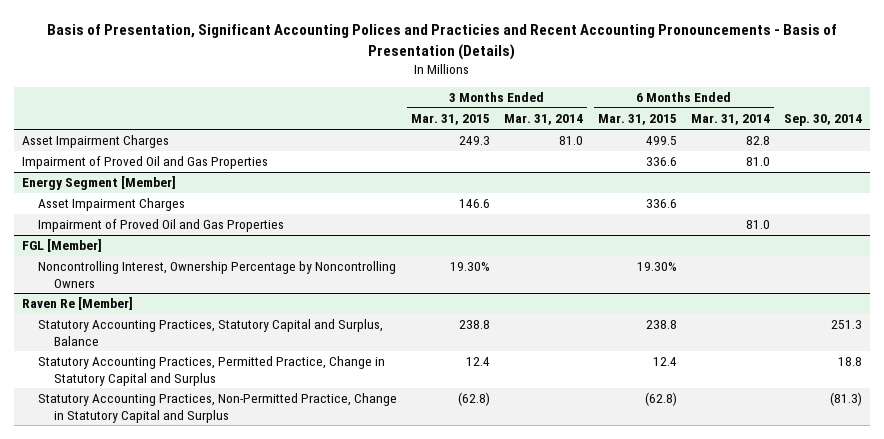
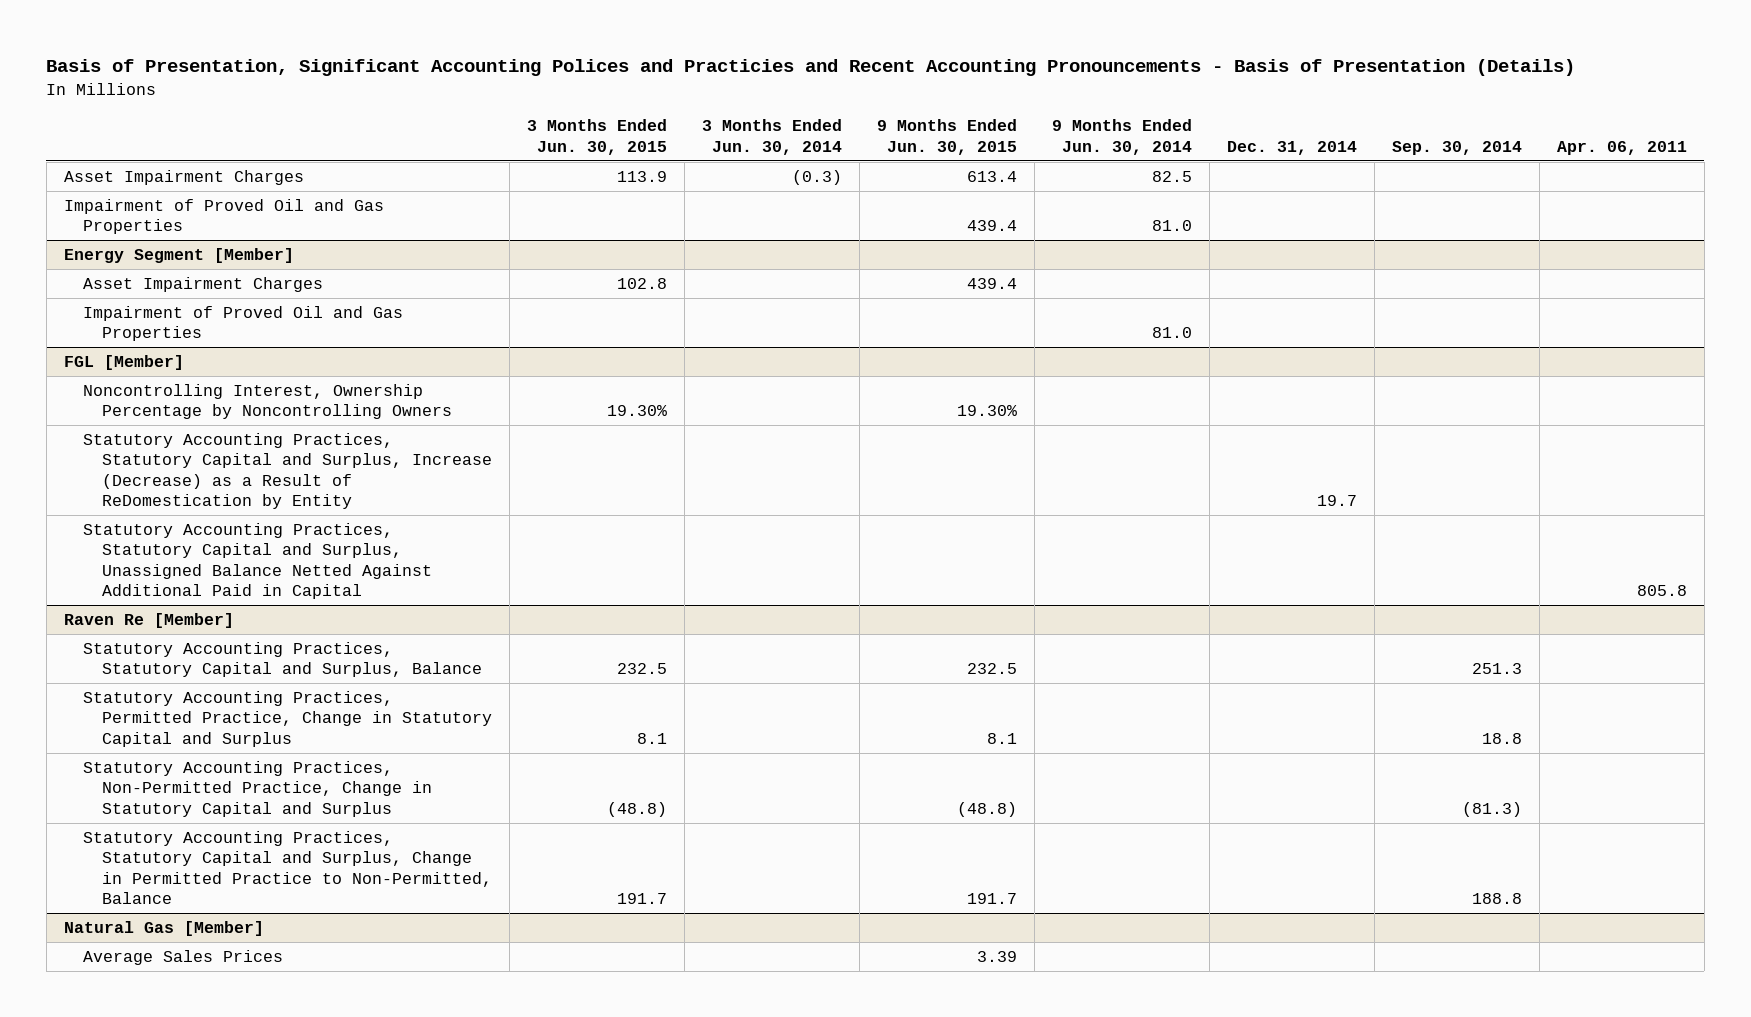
- | 3 Months Ended Mar. 31, 2015 | 3 Months Ended Mar. 31, 2014 | 6 Months Ended Mar. 31, 2015 | 6 Months Ended Mar. 31, 2014 | Sep. 30, 2014
+ | 3 Months Ended Jun. 30, 2015 | 3 Months Ended Jun. 30, 2014 | 9 Months Ended Jun. 30, 2015 | 9 Months Ended Jun. 30, 2014 | Dec. 31, 2014 | Sep. 30, 2014 | Apr. 06, 2011
@ FGL [Member]
+ Statutory Accounting Practices, Statutory Capital and Surplus, Increase (Decrease) as a Result of ReDomestication by Entity | | | | | 19.7 | |
+ Statutory Accounting Practices, Statutory Capital and Surplus, Unassigned Balance Netted Against Additional Paid in Capital | | | | | | | 805.8
@ Raven Re [Member]
+ Statutory Accounting Practices, Statutory Capital and Surplus, Change in Permitted Practice to Non-Permitted, Balance | 191.7 | | 191.7 | | | 188.8 |
+ Natural Gas [Member]
+ Average Sales Prices | | | 3.39 | | | |

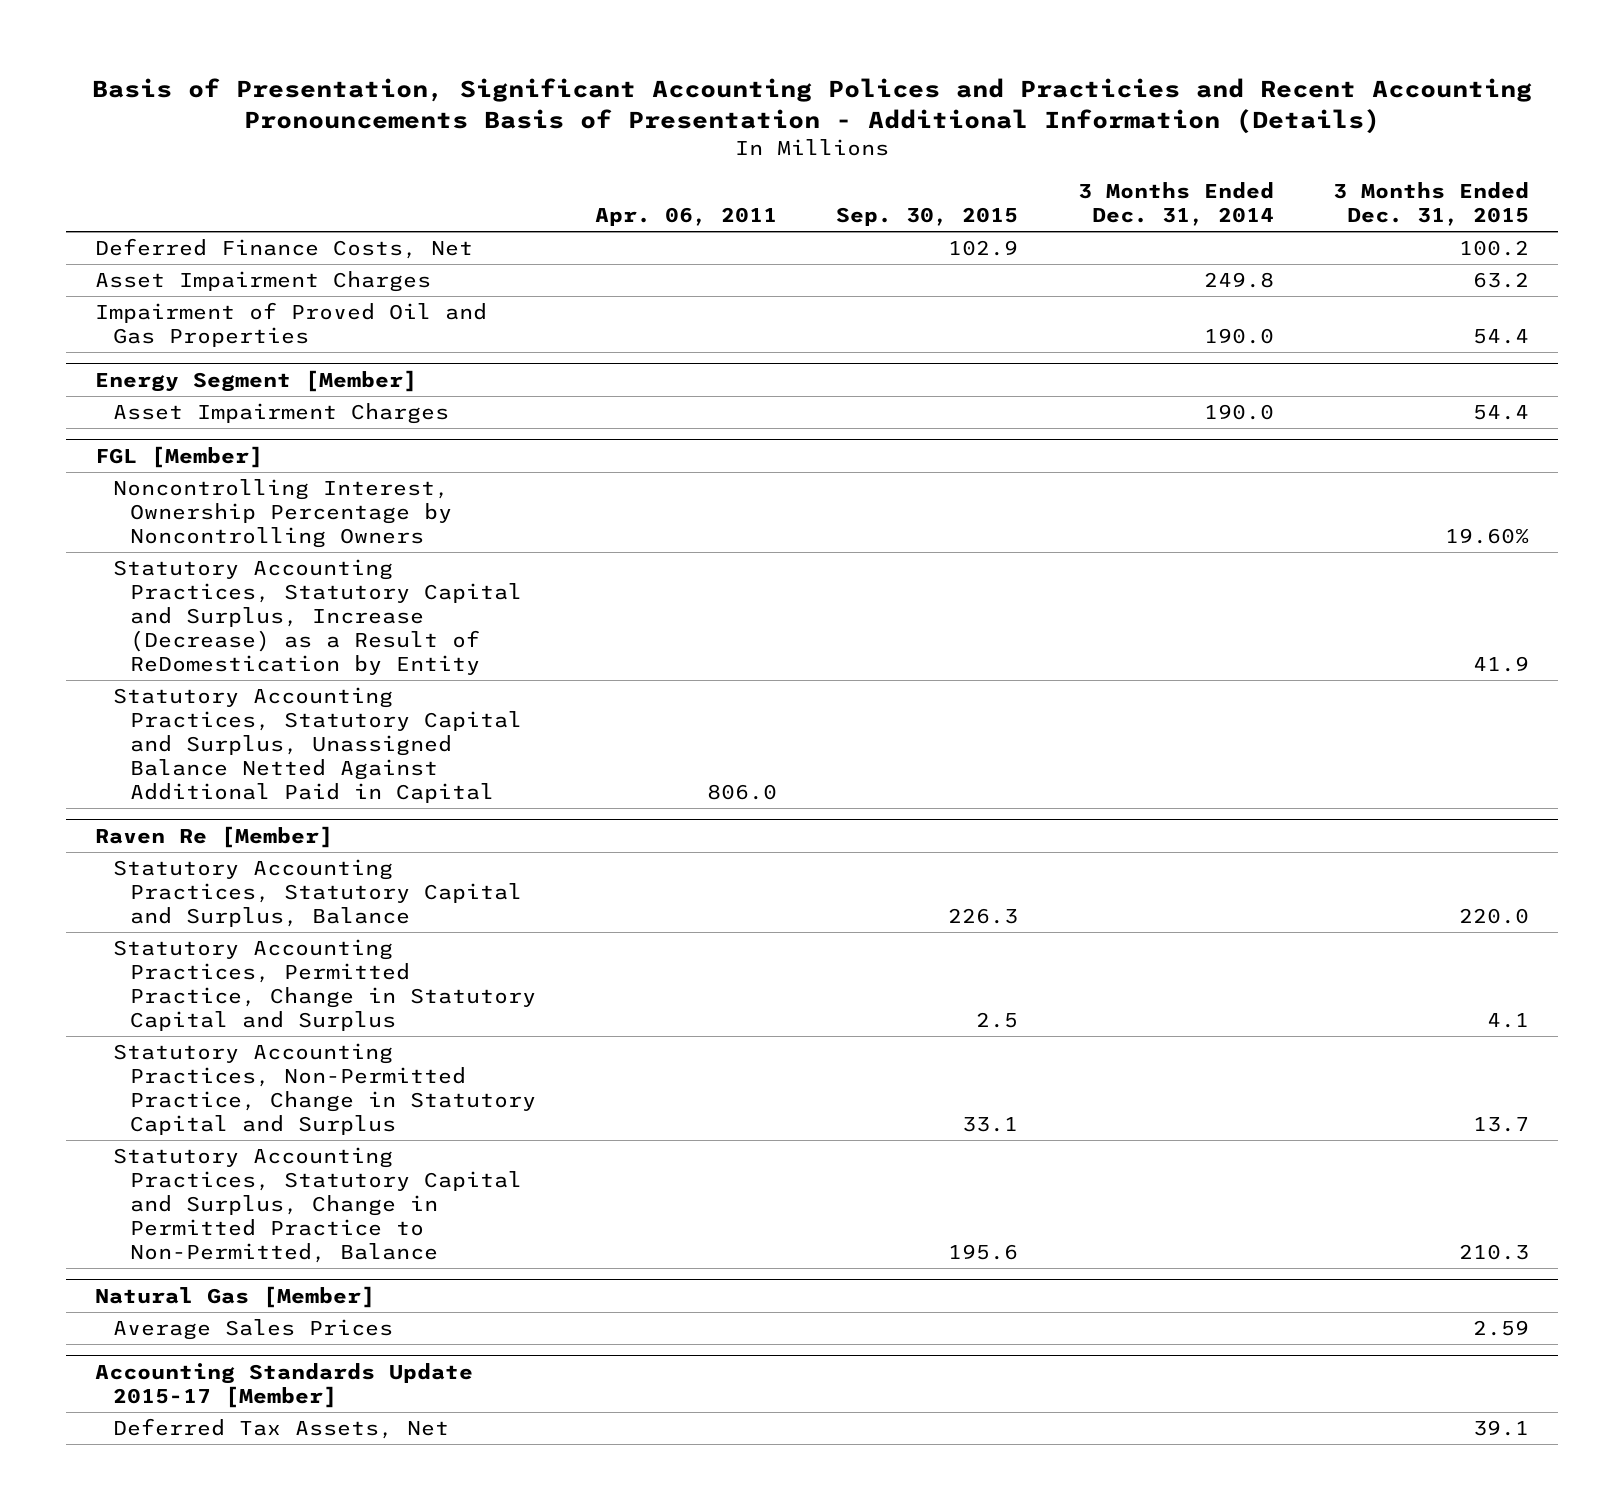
- Basis of Presentation, Significant Accounting Polices and Practicies and Recent Accounting Pronouncements - Basis of Presentation (Details)
+ Basis of Presentation, Significant Accounting Polices and Practicies and Recent Accounting Pronouncements Basis of Presentation - Additional Information (Details)
- | 3 Months Ended Jun. 30, 2015 | 3 Months Ended Jun. 30, 2014 | 9 Months Ended Jun. 30, 2015 | 9 Months Ended Jun. 30, 2014 | Dec. 31, 2014 | Sep. 30, 2014 | Apr. 06, 2011
+ | Apr. 06, 2011 | Sep. 30, 2015 | 3 Months Ended Dec. 31, 2014 | 3 Months Ended Dec. 31, 2015
+ Deferred Finance Costs, Net | | 102.9 | | 100.2
@ Energy Segment [Member]
- Impairment of Proved Oil and Gas Properties | | | | 81.0 | | |
@ FGL [Member]
- Statutory Accounting Practices, Statutory Capital and Surplus, Unassigned Balance Netted Against Additional Paid in Capital | | | | | | | 805.8
+ Statutory Accounting Practices, Statutory Capital and Surplus, Unassigned Balance Netted Against Additional Paid in Capital | 806.0 | | |
+ Accounting Standards Update 2015-17 [Member]
+ Deferred Tax Assets, Net | | | | 39.1

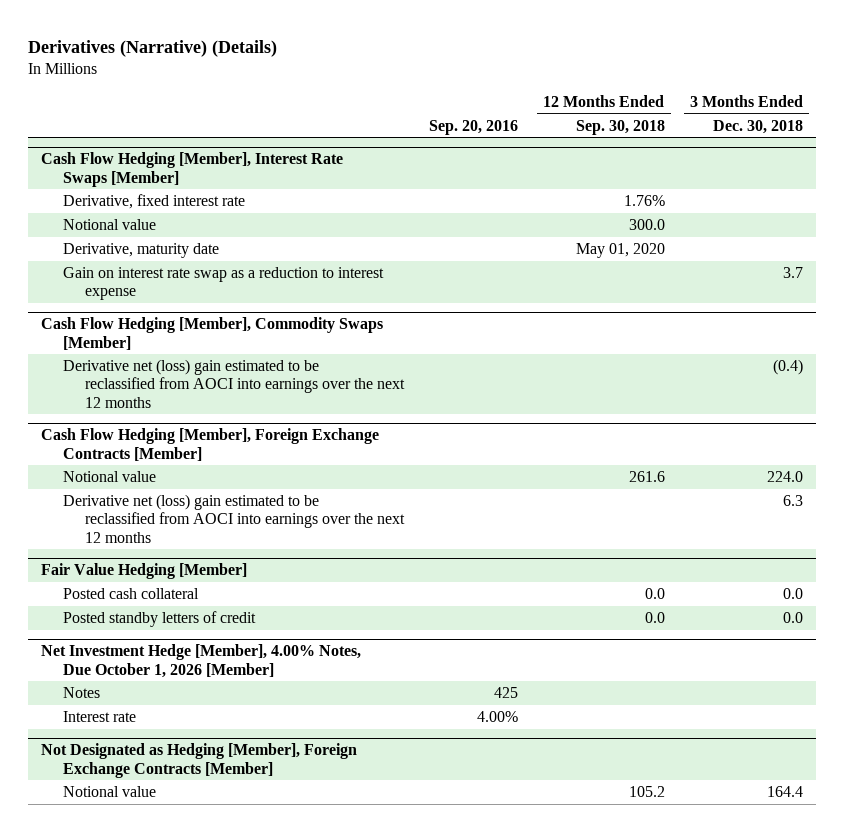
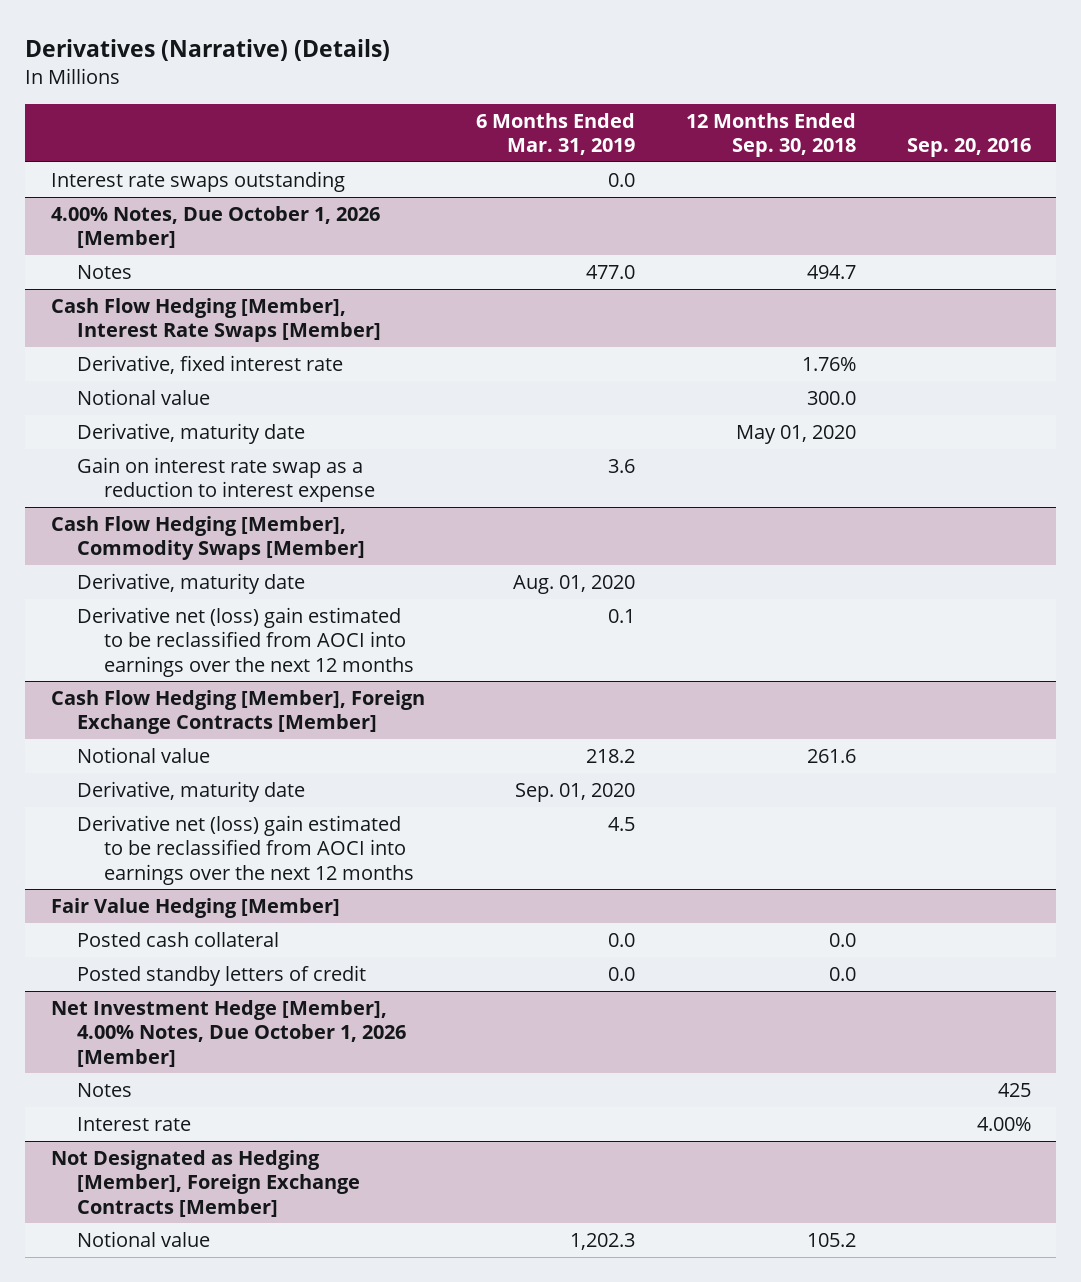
- | Sep. 20, 2016 | 12 Months Ended Sep. 30, 2018 | 3 Months Ended Dec. 30, 2018
+ | 6 Months Ended Mar. 31, 2019 | 12 Months Ended Sep. 30, 2018 | Sep. 20, 2016
+ Interest rate swaps outstanding | 0.0 | |
+ 4.00% Notes, Due October 1, 2026 [Member]
+ Notes | 477.0 | 494.7 |
@ Cash Flow Hedging [Member], Commodity Swaps [Member]
+ Derivative, maturity date | Aug. 01, 2020 | |
@ Cash Flow Hedging [Member], Foreign Exchange Contracts [Member]
+ Derivative, maturity date | Sep. 01, 2020 | |

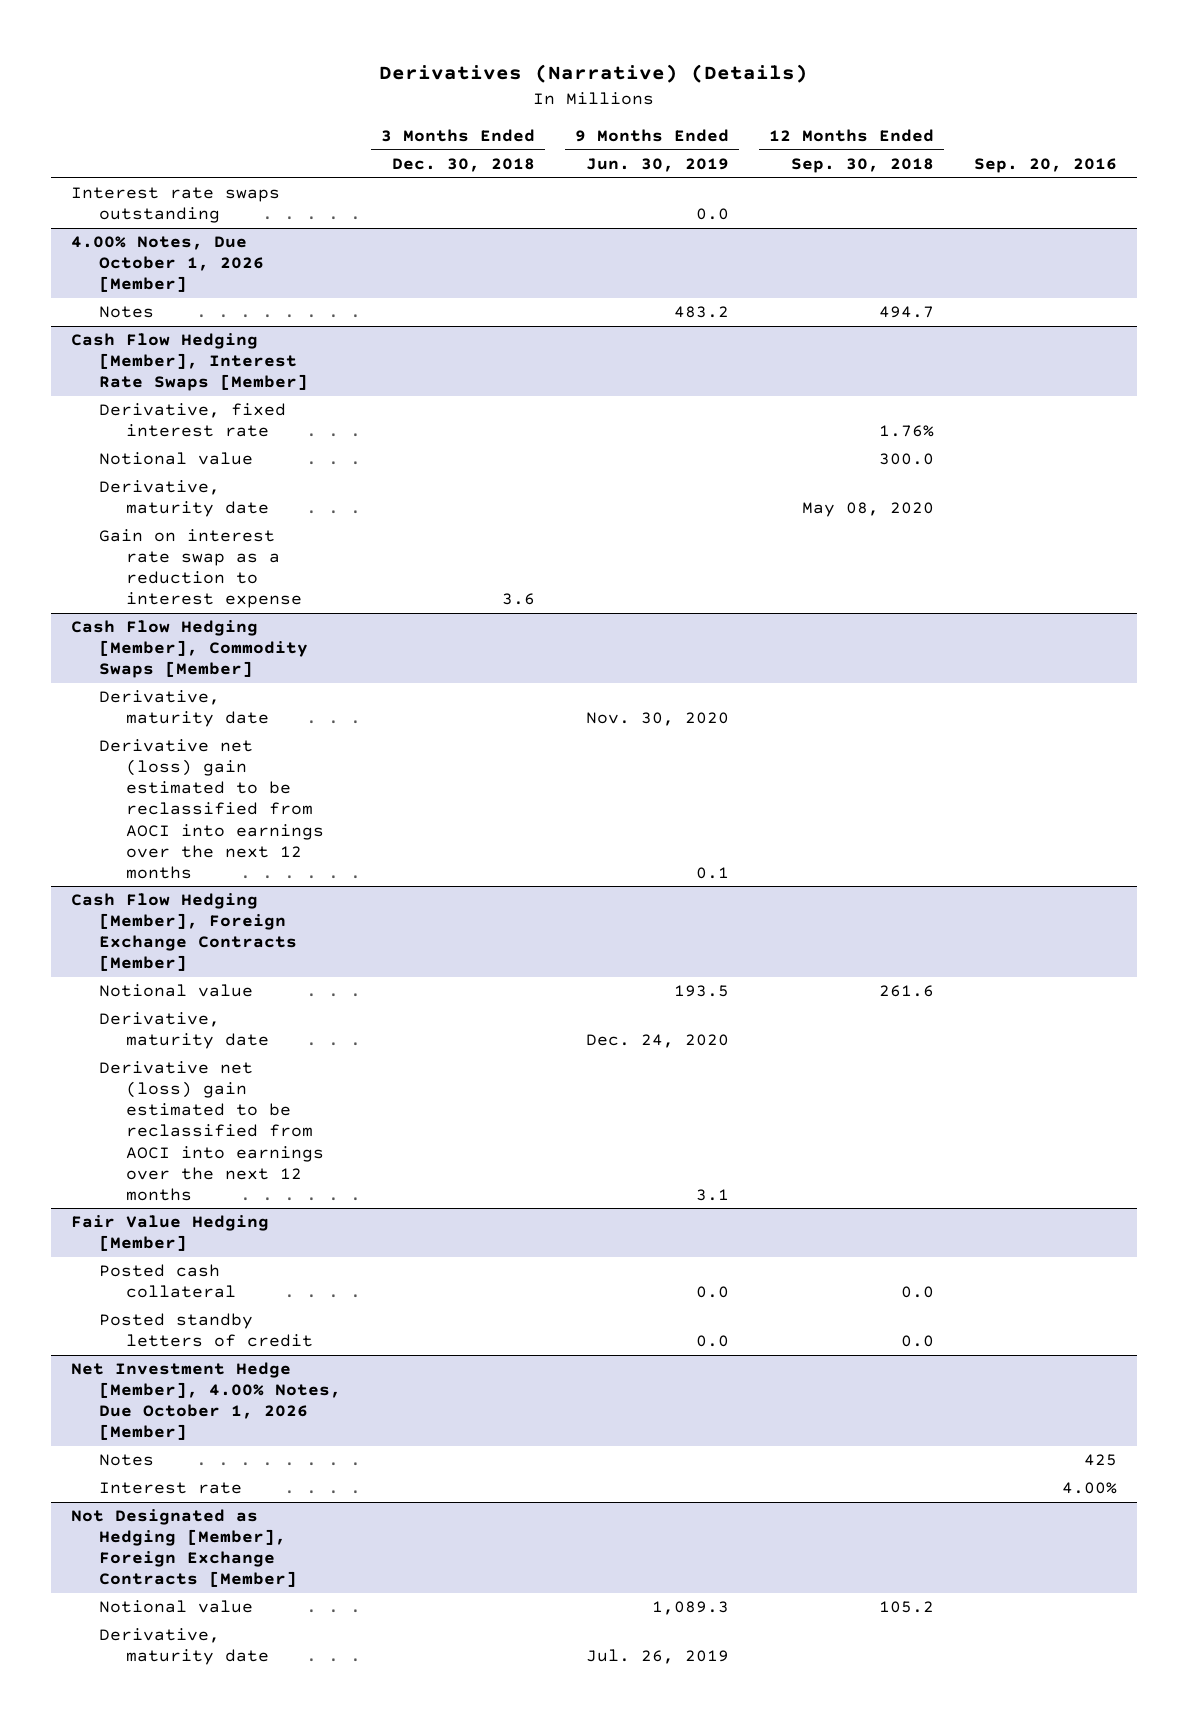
- | 6 Months Ended Mar. 31, 2019 | 12 Months Ended Sep. 30, 2018 | Sep. 20, 2016
+ | 3 Months Ended Dec. 30, 2018 | 9 Months Ended Jun. 30, 2019 | 12 Months Ended Sep. 30, 2018 | Sep. 20, 2016
@ Cash Flow Hedging [Member], Interest Rate Swaps [Member]
- Derivative, maturity date | | May 01, 2020 |
+ Derivative, maturity date | | | May 08, 2020 |
@ Not Designated as Hedging [Member], Foreign Exchange Contracts [Member]
+ Derivative, maturity date | | Jul. 26, 2019 | |

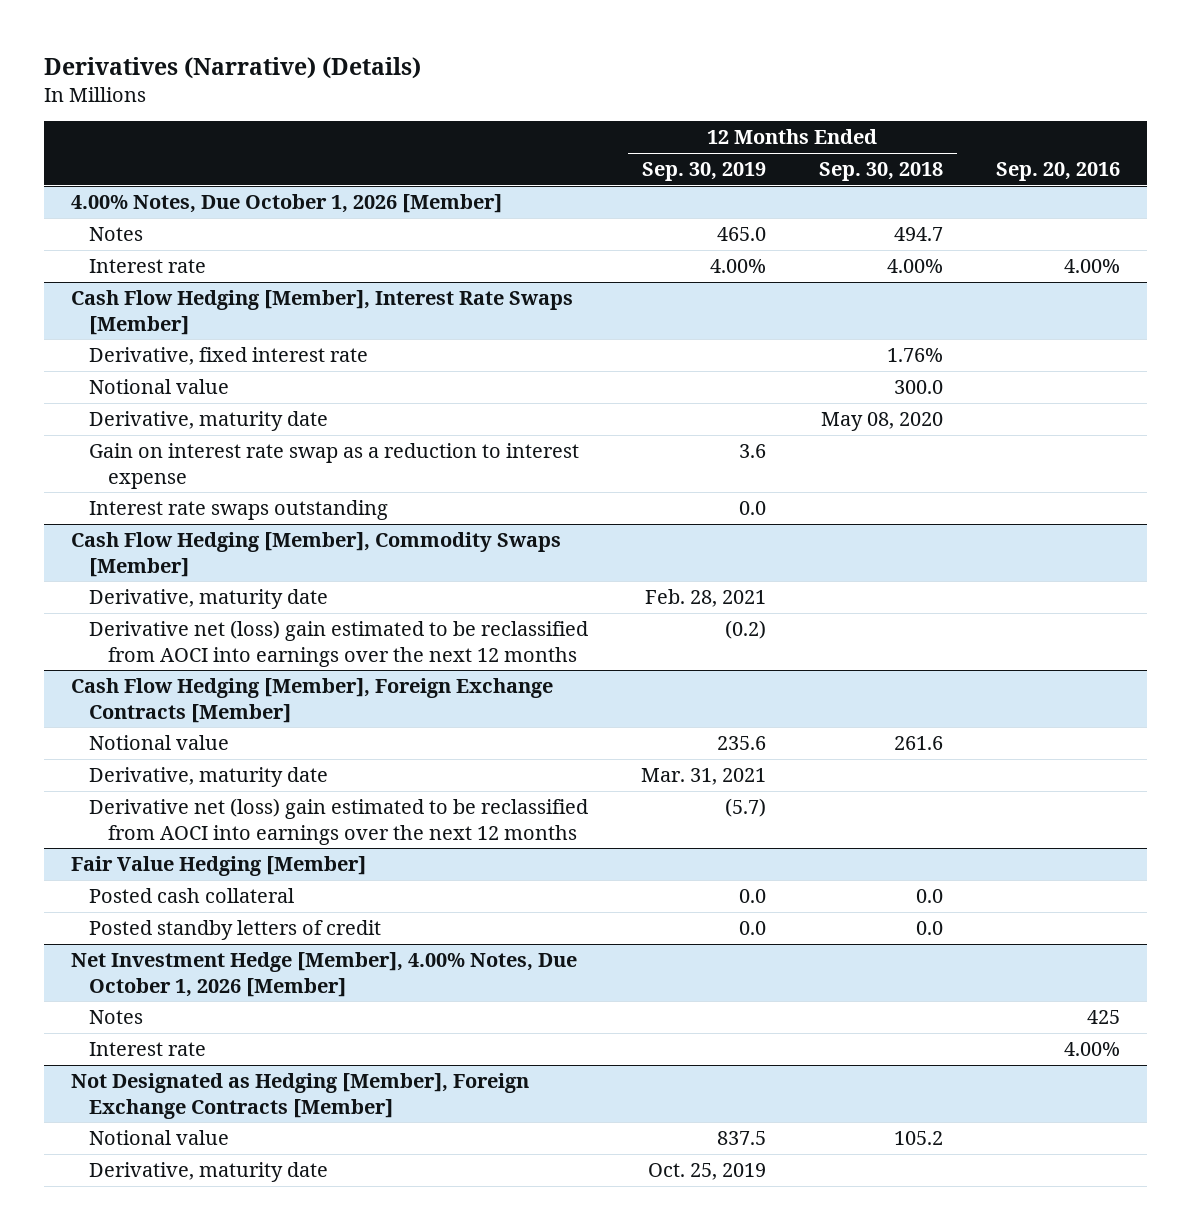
- | 3 Months Ended Dec. 30, 2018 | 9 Months Ended Jun. 30, 2019 | 12 Months Ended Sep. 30, 2018 | Sep. 20, 2016
+ | 12 Months Ended Sep. 30, 2019 | 12 Months Ended Sep. 30, 2018 | Sep. 20, 2016
- Interest rate swaps outstanding | | 0.0 | |
@ 4.00% Notes, Due October 1, 2026 [Member]
+ Interest rate | 4.00% | 4.00% | 4.00%
@ Cash Flow Hedging [Member], Interest Rate Swaps [Member]
+ Interest rate swaps outstanding | 0.0 | |

